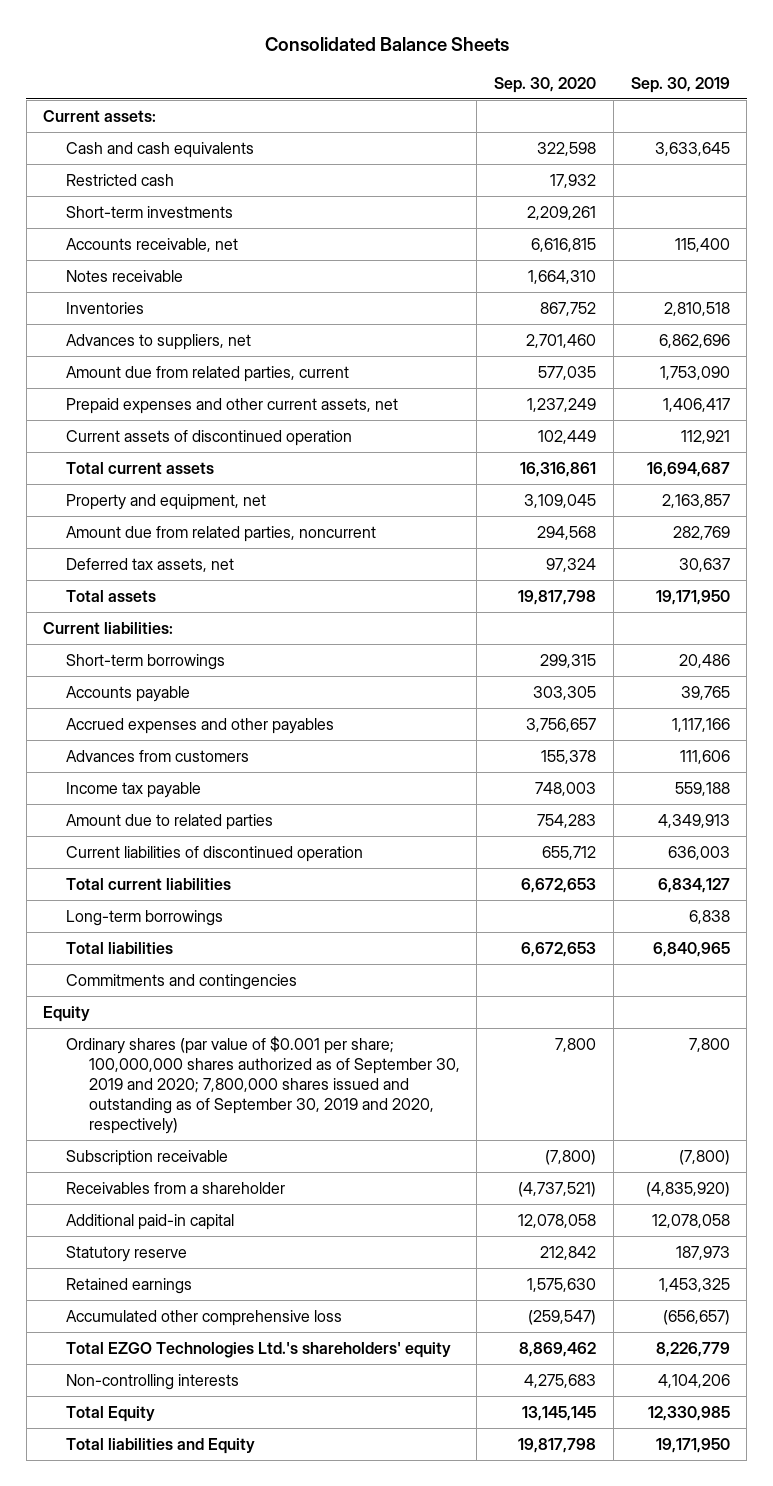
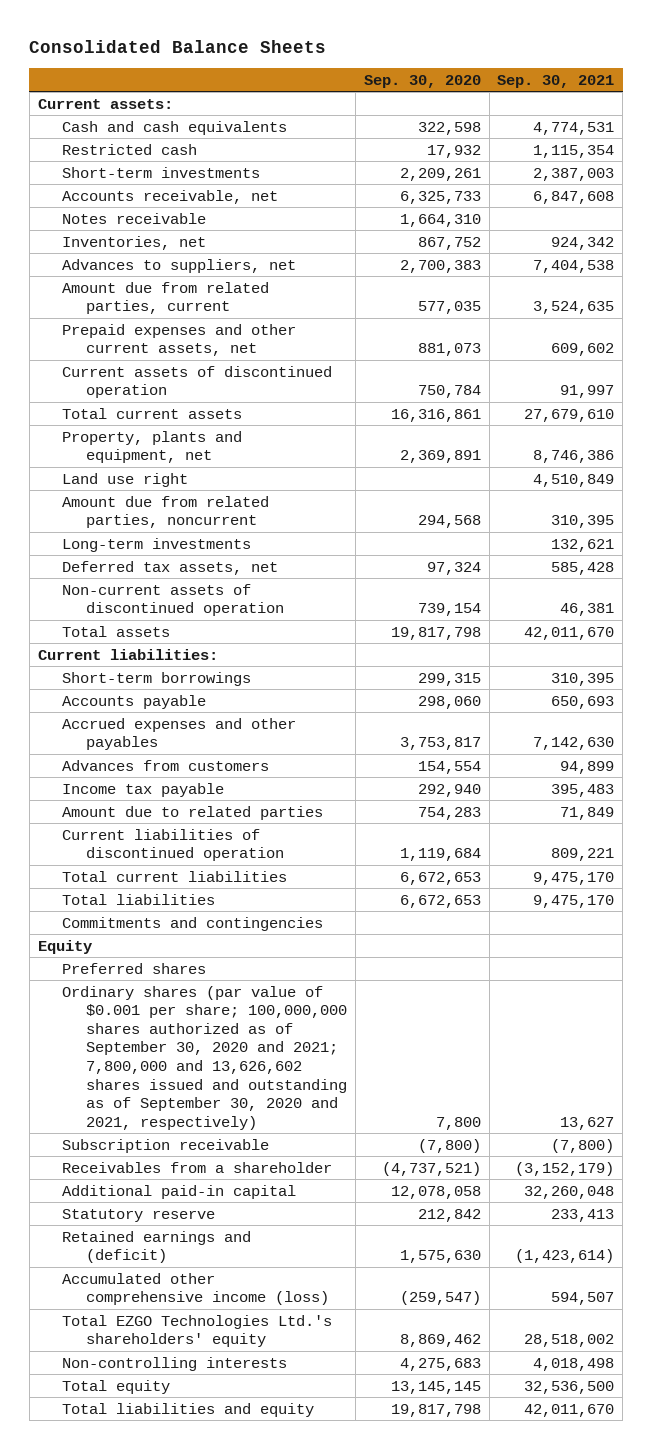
- | Sep. 30, 2020 | Sep. 30, 2019
+ | Sep. 30, 2020 | Sep. 30, 2021
- Accounts receivable, net | 6,616,815 | 115,400
+ Accounts receivable, net | 6,325,733 | 6,847,608
- Inventories | 867,752 | 2,810,518
- Advances to suppliers, net | 2,701,460 | 6,862,696
+ Inventories, net | 867,752 | 924,342
+ Advances to suppliers, net | 2,700,383 | 7,404,538
- Prepaid expenses and other current assets, net | 1,237,249 | 1,406,417
- Current assets of discontinued operation | 102,449 | 112,921
+ Prepaid expenses and other current assets, net | 881,073 | 609,602
+ Current assets of discontinued operation | 750,784 | 91,997
- Property and equipment, net | 3,109,045 | 2,163,857
+ Property, plants and equipment, net | 2,369,891 | 8,746,386
+ Land use right | | 4,510,849
+ Long-term investments | | 132,621
+ Non-current assets of discontinued operation | 739,154 | 46,381
- Accounts payable | 303,305 | 39,765
- Accrued expenses and other payables | 3,756,657 | 1,117,166
- Advances from customers | 155,378 | 111,606
- Income tax payable | 748,003 | 559,188
+ Accounts payable | 298,060 | 650,693
+ Accrued expenses and other payables | 3,753,817 | 7,142,630
+ Advances from customers | 154,554 | 94,899
+ Income tax payable | 292,940 | 395,483
- Current liabilities of discontinued operation | 655,712 | 636,003
+ Current liabilities of discontinued operation | 1,119,684 | 809,221
- Long-term borrowings | | 6,838
- Ordinary shares (par value of $0.001 per share; 100,000,000 shares authorized as of September 30, 2019 and 2020; 7,800,000 shares issued and outstanding as of September 30, 2019 and 2020, respectively) | 7,800 | 7,800
+ Preferred shares
+ Ordinary shares (par value of $0.001 per share; 100,000,000 shares authorized as of September 30, 2020 and 2021; 7,800,000 and 13,626,602 shares issued and outstanding as of September 30, 2020 and 2021, respectively) | 7,800 | 13,627
- Retained earnings | 1,575,630 | 1,453,325
- Accumulated other comprehensive loss | (259,547) | (656,657)
+ Retained earnings and (deficit) | 1,575,630 | (1,423,614)
+ Accumulated other comprehensive income (loss) | (259,547) | 594,507
- Total Equity | 13,145,145 | 12,330,985
- Total liabilities and Equity | 19,817,798 | 19,171,950
+ Total equity | 13,145,145 | 32,536,500
+ Total liabilities and equity | 19,817,798 | 42,011,670

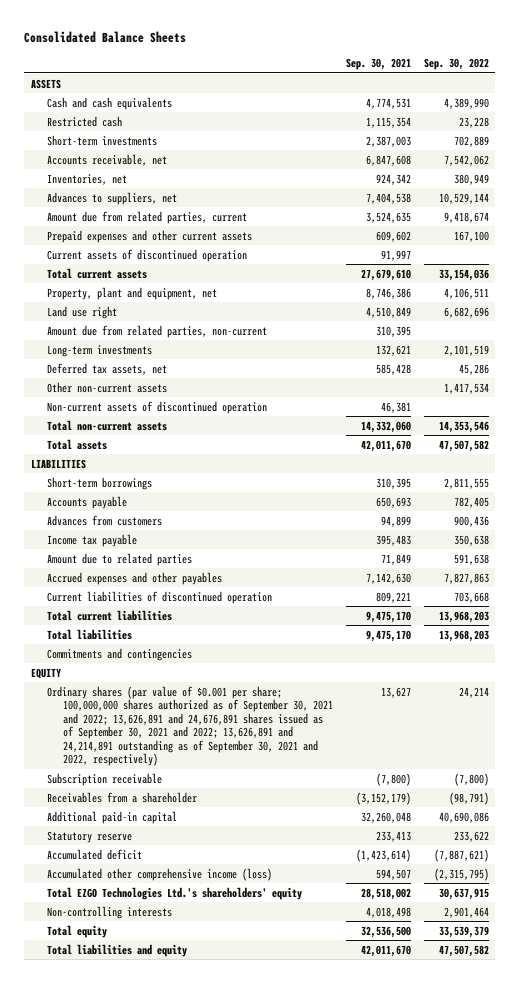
- | Sep. 30, 2020 | Sep. 30, 2021
+ | Sep. 30, 2021 | Sep. 30, 2022
- Current assets:
+ ASSETS
- Notes receivable | 1,664,310 |
- Prepaid expenses and other current assets, net | 881,073 | 609,602
+ Prepaid expenses and other current assets | 609,602 | 167,100
- Property, plants and equipment, net | 2,369,891 | 8,746,386
+ Property, plant and equipment, net | 8,746,386 | 4,106,511
- Amount due from related parties, noncurrent | 294,568 | 310,395
+ Amount due from related parties, non-current | 310,395 |
+ Other non-current assets | | 1,417,534
+ Total non-current assets | 14,332,060 | 14,353,546
- Current liabilities:
+ LIABILITIES
moved down: Accrued expenses and other payables | 7,142,630 | 7,827,863
- Equity
- Preferred shares
- Ordinary shares (par value of $0.001 per share; 100,000,000 shares authorized as of September 30, 2020 and 2021; 7,800,000 and 13,626,602 shares issued and outstanding as of September 30, 2020 and 2021, respectively) | 7,800 | 13,627
+ EQUITY
+ Ordinary shares (par value of $0.001 per share; 100,000,000 shares authorized as of September 30, 2021 and 2022; 13,626,891 and 24,676,891 shares issued as of September 30, 2021 and 2022; 13,626,891 and 24,214,891 outstanding as of September 30, 2021 and 2022, respectively) | 13,627 | 24,214
- Retained earnings and (deficit) | 1,575,630 | (1,423,614)
+ Accumulated deficit | (1,423,614) | (7,887,621)

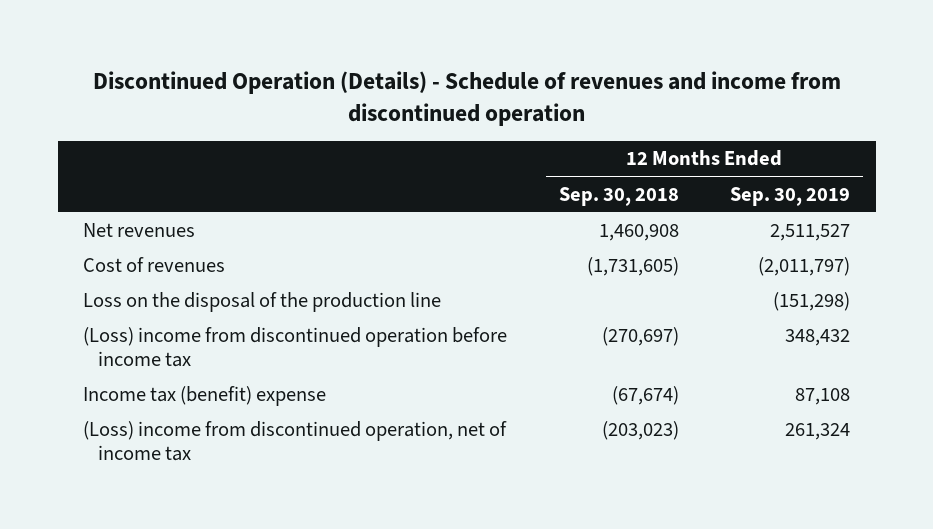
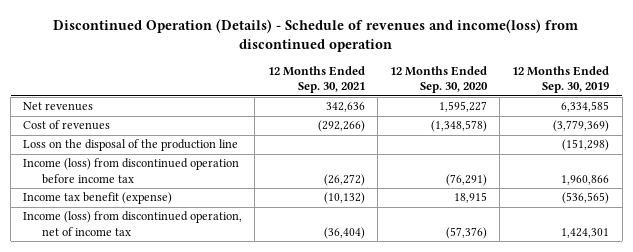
- Discontinued Operation (Details) - Schedule of revenues and income from discontinued operation
+ Discontinued Operation (Details) - Schedule of revenues and income(loss) from discontinued operation
- | 12 Months Ended Sep. 30, 2018 | 12 Months Ended Sep. 30, 2019
+ | 12 Months Ended Sep. 30, 2021 | 12 Months Ended Sep. 30, 2020 | 12 Months Ended Sep. 30, 2019
- Net revenues | 1,460,908 | 2,511,527
- Cost of revenues | (1,731,605) | (2,011,797)
+ Net revenues | 342,636 | 1,595,227 | 6,334,585
+ Cost of revenues | (292,266) | (1,348,578) | (3,779,369)
- (Loss) income from discontinued operation before income tax | (270,697) | 348,432
- Income tax (benefit) expense | (67,674) | 87,108
- (Loss) income from discontinued operation, net of income tax | (203,023) | 261,324
+ Income (loss) from discontinued operation before income tax | (26,272) | (76,291) | 1,960,866
+ Income tax benefit (expense) | (10,132) | 18,915 | (536,565)
+ Income (loss) from discontinued operation, net of income tax | (36,404) | (57,376) | 1,424,301

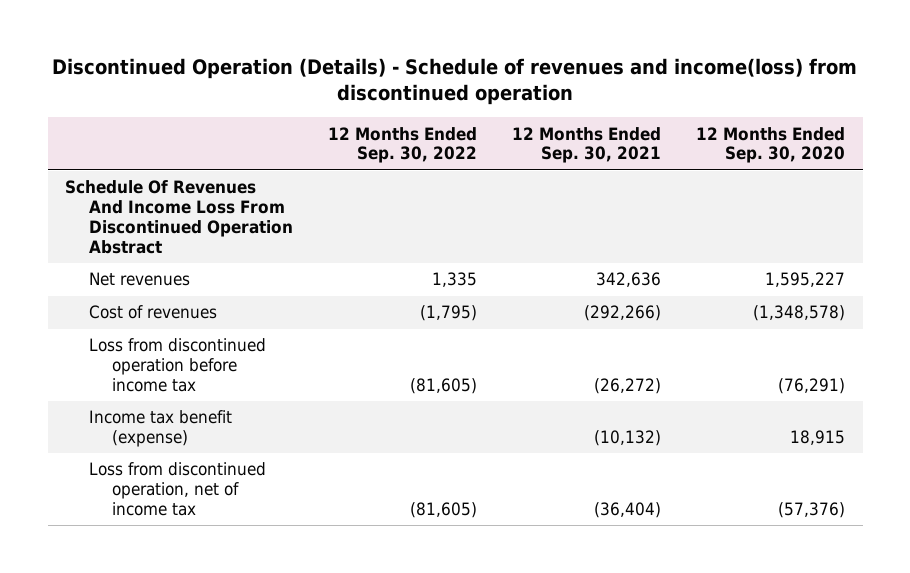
- | 12 Months Ended Sep. 30, 2021 | 12 Months Ended Sep. 30, 2020 | 12 Months Ended Sep. 30, 2019
+ | 12 Months Ended Sep. 30, 2022 | 12 Months Ended Sep. 30, 2021 | 12 Months Ended Sep. 30, 2020
+ Schedule Of Revenues And Income Loss From Discontinued Operation Abstract
- Loss on the disposal of the production line | | | (151,298)
- Income (loss) from discontinued operation before income tax | (26,272) | (76,291) | 1,960,866
+ Loss from discontinued operation before income tax | (81,605) | (26,272) | (76,291)
- Income (loss) from discontinued operation, net of income tax | (36,404) | (57,376) | 1,424,301
+ Loss from discontinued operation, net of income tax | (81,605) | (36,404) | (57,376)

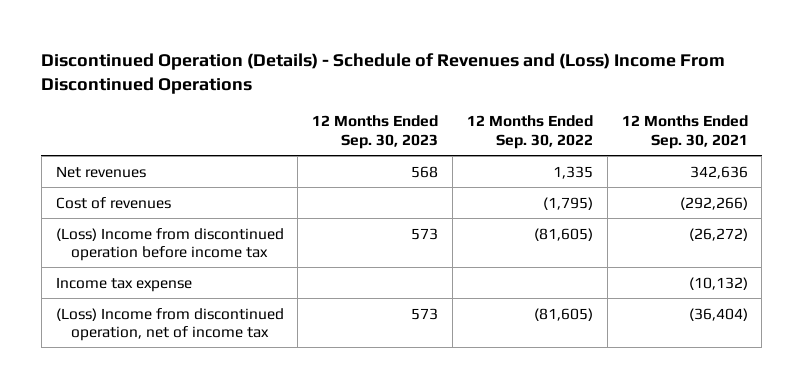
- Discontinued Operation (Details) - Schedule of revenues and income(loss) from discontinued operation
+ Discontinued Operation (Details) - Schedule of Revenues and (Loss) Income From Discontinued Operations
- | 12 Months Ended Sep. 30, 2022 | 12 Months Ended Sep. 30, 2021 | 12 Months Ended Sep. 30, 2020
+ | 12 Months Ended Sep. 30, 2023 | 12 Months Ended Sep. 30, 2022 | 12 Months Ended Sep. 30, 2021
- Schedule Of Revenues And Income Loss From Discontinued Operation Abstract
- Loss from discontinued operation before income tax | (81,605) | (26,272) | (76,291)
- Income tax benefit (expense) | | (10,132) | 18,915
- Loss from discontinued operation, net of income tax | (81,605) | (36,404) | (57,376)
+ (Loss) Income from discontinued operation before income tax | 573 | (81,605) | (26,272)
+ Income tax expense | | | (10,132)
+ (Loss) Income from discontinued operation, net of income tax | 573 | (81,605) | (36,404)

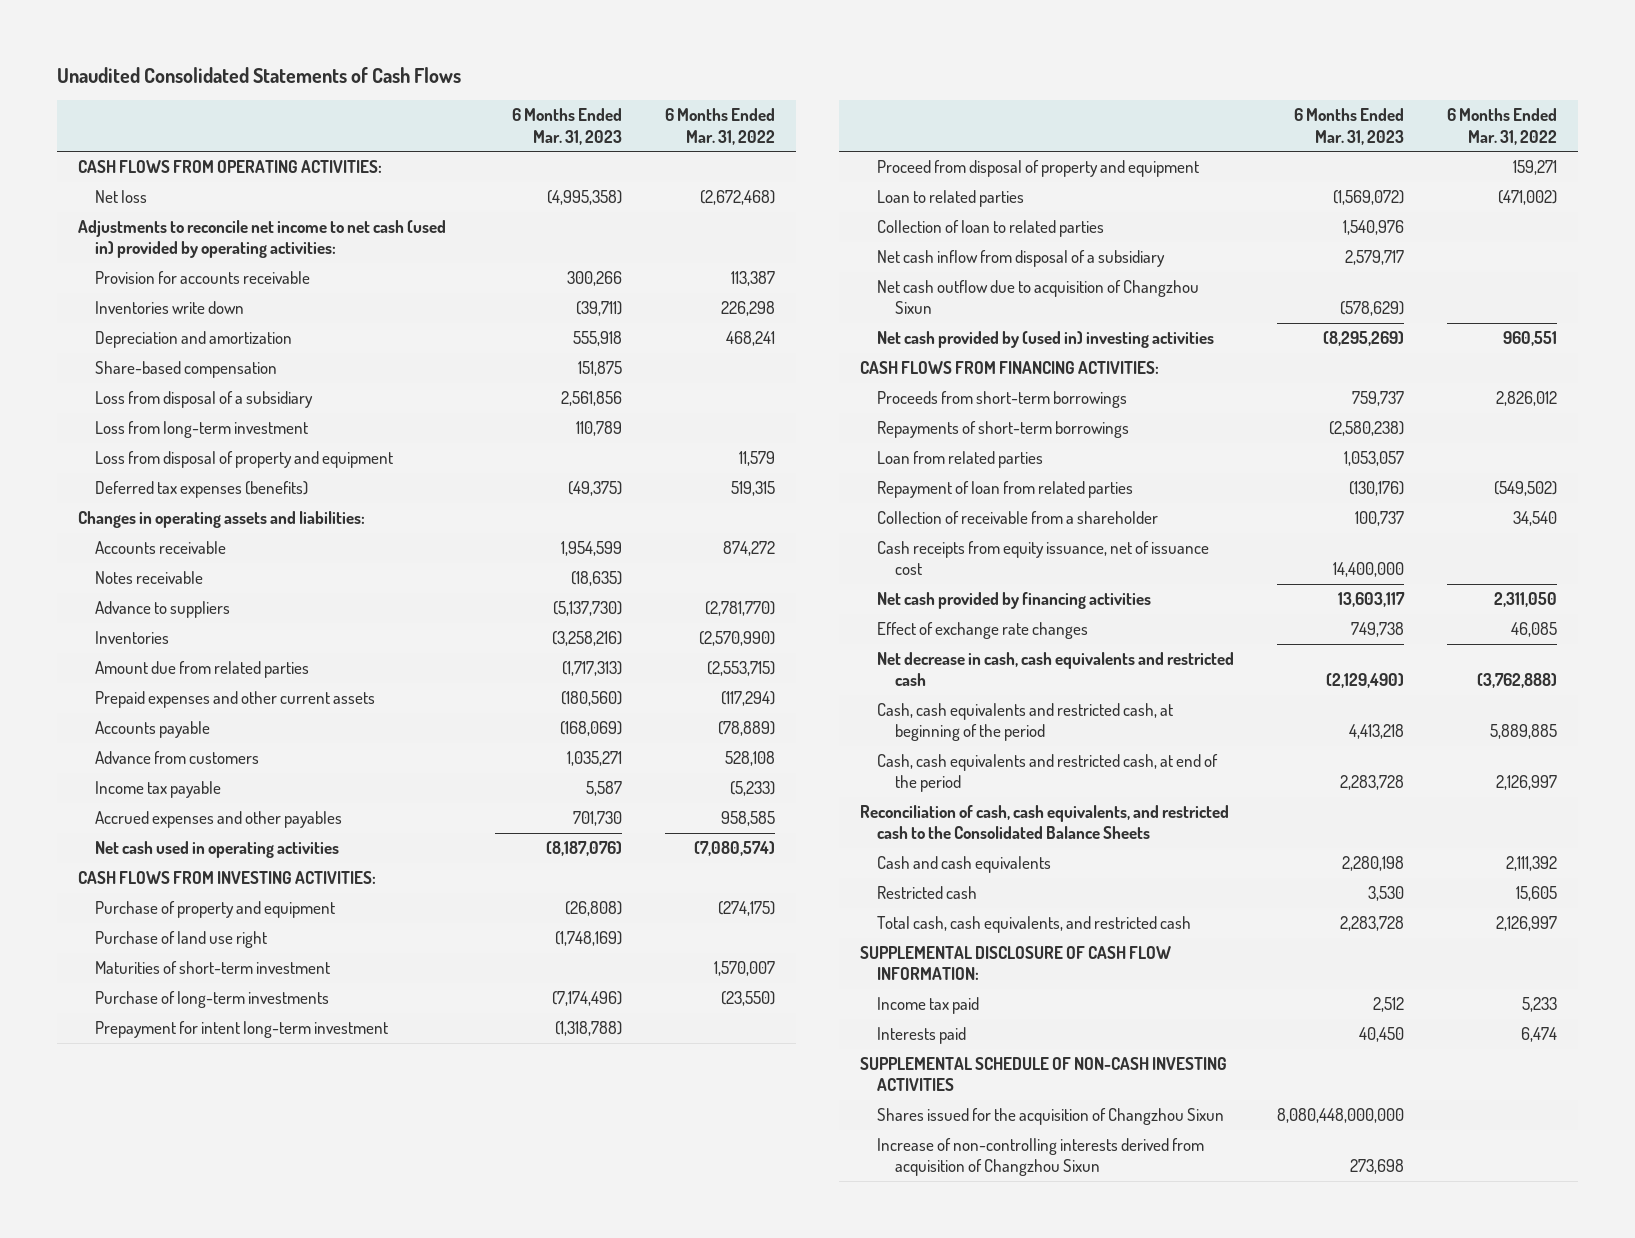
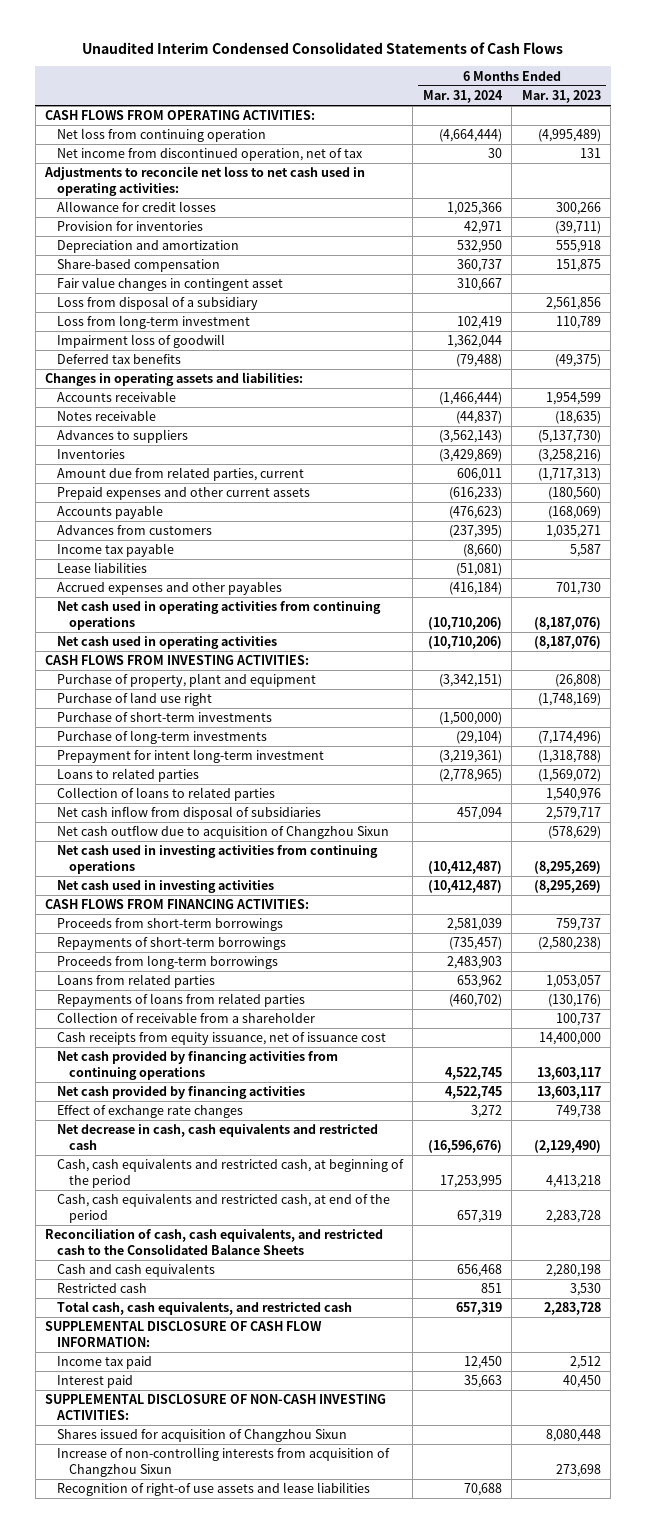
- Unaudited Consolidated Statements of Cash Flows
+ Unaudited Interim Condensed Consolidated Statements of Cash Flows
- | 6 Months Ended Mar. 31, 2023 | 6 Months Ended Mar. 31, 2022
+ | 6 Months Ended Mar. 31, 2024 | 6 Months Ended Mar. 31, 2023
- Net loss | (4,995,358) | (2,672,468)
- Adjustments to reconcile net income to net cash (used in) provided by operating activities:
- Provision for accounts receivable | 300,266 | 113,387
- Inventories write down | (39,711) | 226,298
+ Net loss from continuing operation | (4,664,444) | (4,995,489)
+ Net income from discontinued operation, net of tax | 30 | 131
+ Adjustments to reconcile net loss to net cash used in operating activities:
+ Allowance for credit losses | 1,025,366 | 300,266
+ Provision for inventories | 42,971 | (39,711)
+ Fair value changes in contingent asset | 310,667 |
- Loss from disposal of property and equipment | | 11,579
- Deferred tax expenses (benefits) | (49,375) | 519,315
+ Impairment loss of goodwill | 1,362,044 |
+ Deferred tax benefits | (79,488) | (49,375)
- Advance to suppliers | (5,137,730) | (2,781,770)
+ Advances to suppliers | (3,562,143) | (5,137,730)
- Amount due from related parties | (1,717,313) | (2,553,715)
+ Amount due from related parties, current | 606,011 | (1,717,313)
- Advance from customers | 1,035,271 | 528,108
+ Advances from customers | (237,395) | 1,035,271
+ Lease liabilities | (51,081) |
+ Net cash used in operating activities from continuing operations | (10,710,206) | (8,187,076)
- Purchase of property and equipment | (26,808) | (274,175)
+ Purchase of property, plant and equipment | (3,342,151) | (26,808)
- Maturities of short-term investment | | 1,570,007
+ Purchase of short-term investments | (1,500,000) |
- Proceed from disposal of property and equipment | | 159,271
- Loan to related parties | (1,569,072) | (471,002)
- Collection of loan to related parties | 1,540,976 |
- Net cash inflow from disposal of a subsidiary | 2,579,717 |
+ Loans to related parties | (2,778,965) | (1,569,072)
+ Collection of loans to related parties | | 1,540,976
+ Net cash inflow from disposal of subsidiaries | 457,094 | 2,579,717
- Net cash provided by (used in) investing activities | (8,295,269) | 960,551
+ Net cash used in investing activities from continuing operations | (10,412,487) | (8,295,269)
+ Net cash used in investing activities | (10,412,487) | (8,295,269)
- Loan from related parties | 1,053,057 |
- Repayment of loan from related parties | (130,176) | (549,502)
+ Proceeds from long-term borrowings | 2,483,903 |
+ Loans from related parties | 653,962 | 1,053,057
+ Repayments of loans from related parties | (460,702) | (130,176)
+ Net cash provided by financing activities from continuing operations | 4,522,745 | 13,603,117
- Interests paid | 40,450 | 6,474
- SUPPLEMENTAL SCHEDULE OF NON-CASH INVESTING ACTIVITIES
- Shares issued for the acquisition of Changzhou Sixun | 8,080,448,000,000 |
- Increase of non-controlling interests derived from acquisition of Changzhou Sixun | 273,698 |
+ Interest paid | 35,663 | 40,450
+ SUPPLEMENTAL DISCLOSURE OF NON-CASH INVESTING ACTIVITIES:
+ Shares issued for acquisition of Changzhou Sixun | | 8,080,448
+ Increase of non-controlling interests from acquisition of Changzhou Sixun | | 273,698
+ Recognition of right-of use assets and lease liabilities | 70,688 |

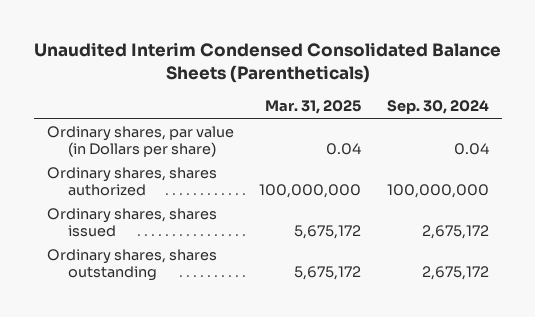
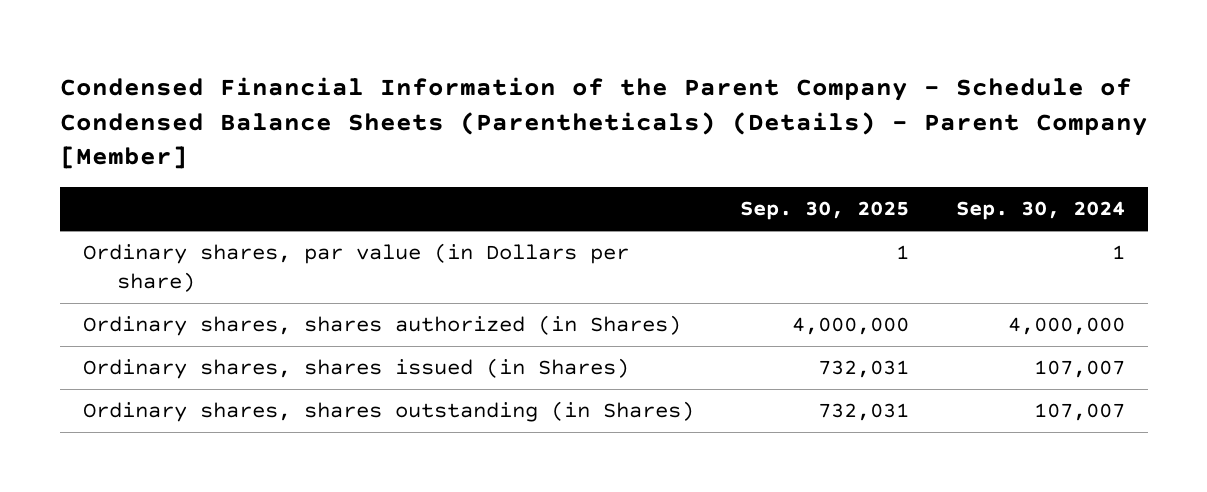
- Unaudited Interim Condensed Consolidated Balance Sheets (Parentheticals)
+ Condensed Financial Information of the Parent Company - Schedule of Condensed Balance Sheets (Parentheticals) (Details) - Parent Company [Member]
- | Mar. 31, 2025 | Sep. 30, 2024
+ | Sep. 30, 2025 | Sep. 30, 2024
- Ordinary shares, par value (in Dollars per share) | 0.04 | 0.04
- Ordinary shares, shares authorized | 100,000,000 | 100,000,000
- Ordinary shares, shares issued | 5,675,172 | 2,675,172
- Ordinary shares, shares outstanding | 5,675,172 | 2,675,172
+ Ordinary shares, par value (in Dollars per share) | 1 | 1
+ Ordinary shares, shares authorized (in Shares) | 4,000,000 | 4,000,000
+ Ordinary shares, shares issued (in Shares) | 732,031 | 107,007
+ Ordinary shares, shares outstanding (in Shares) | 732,031 | 107,007

